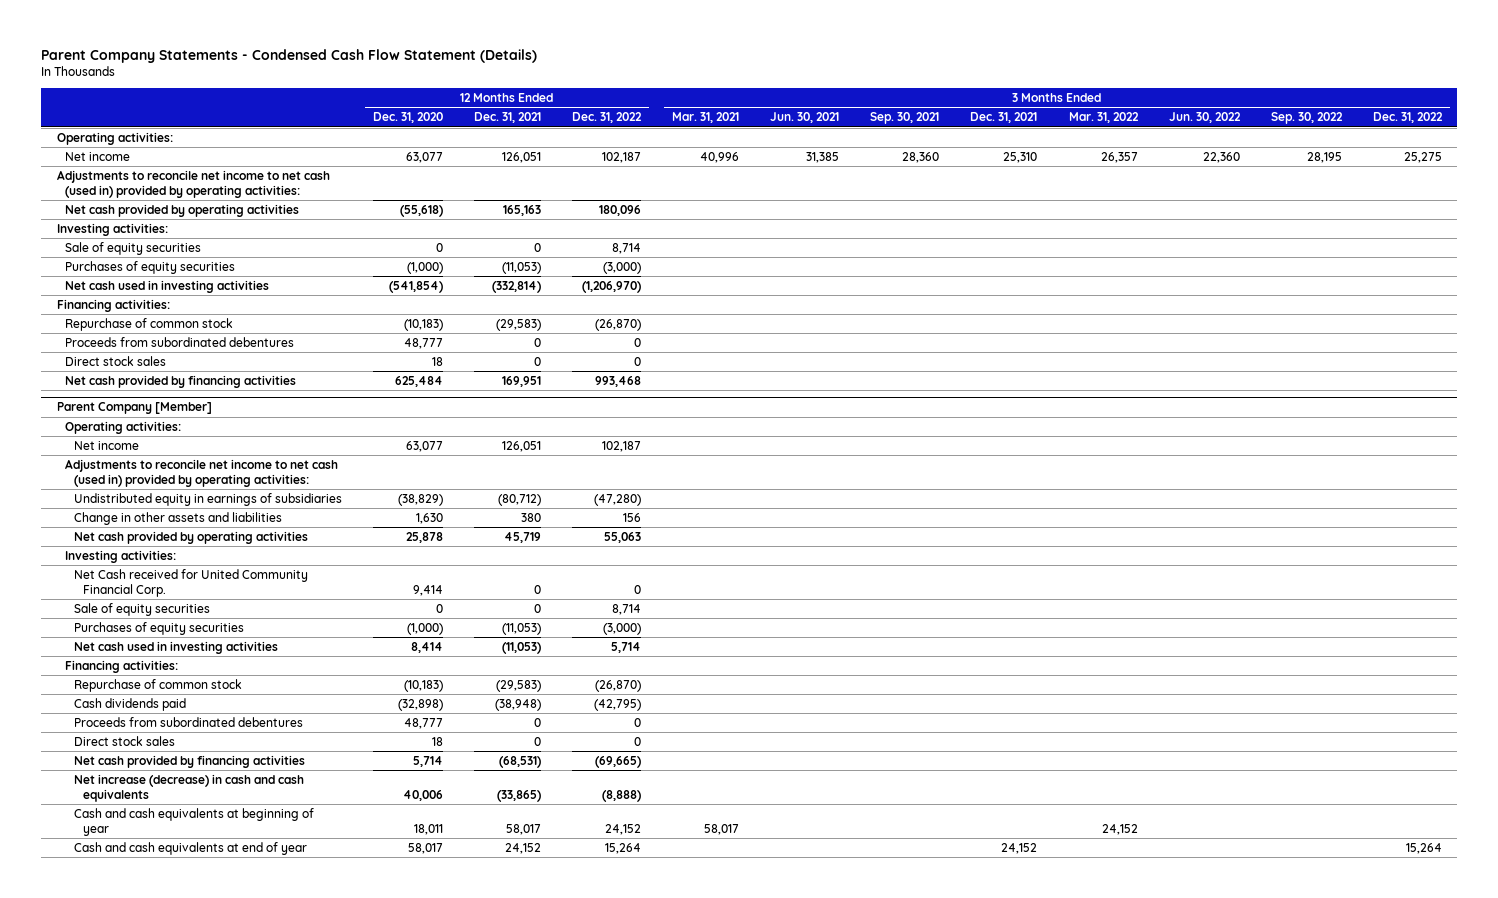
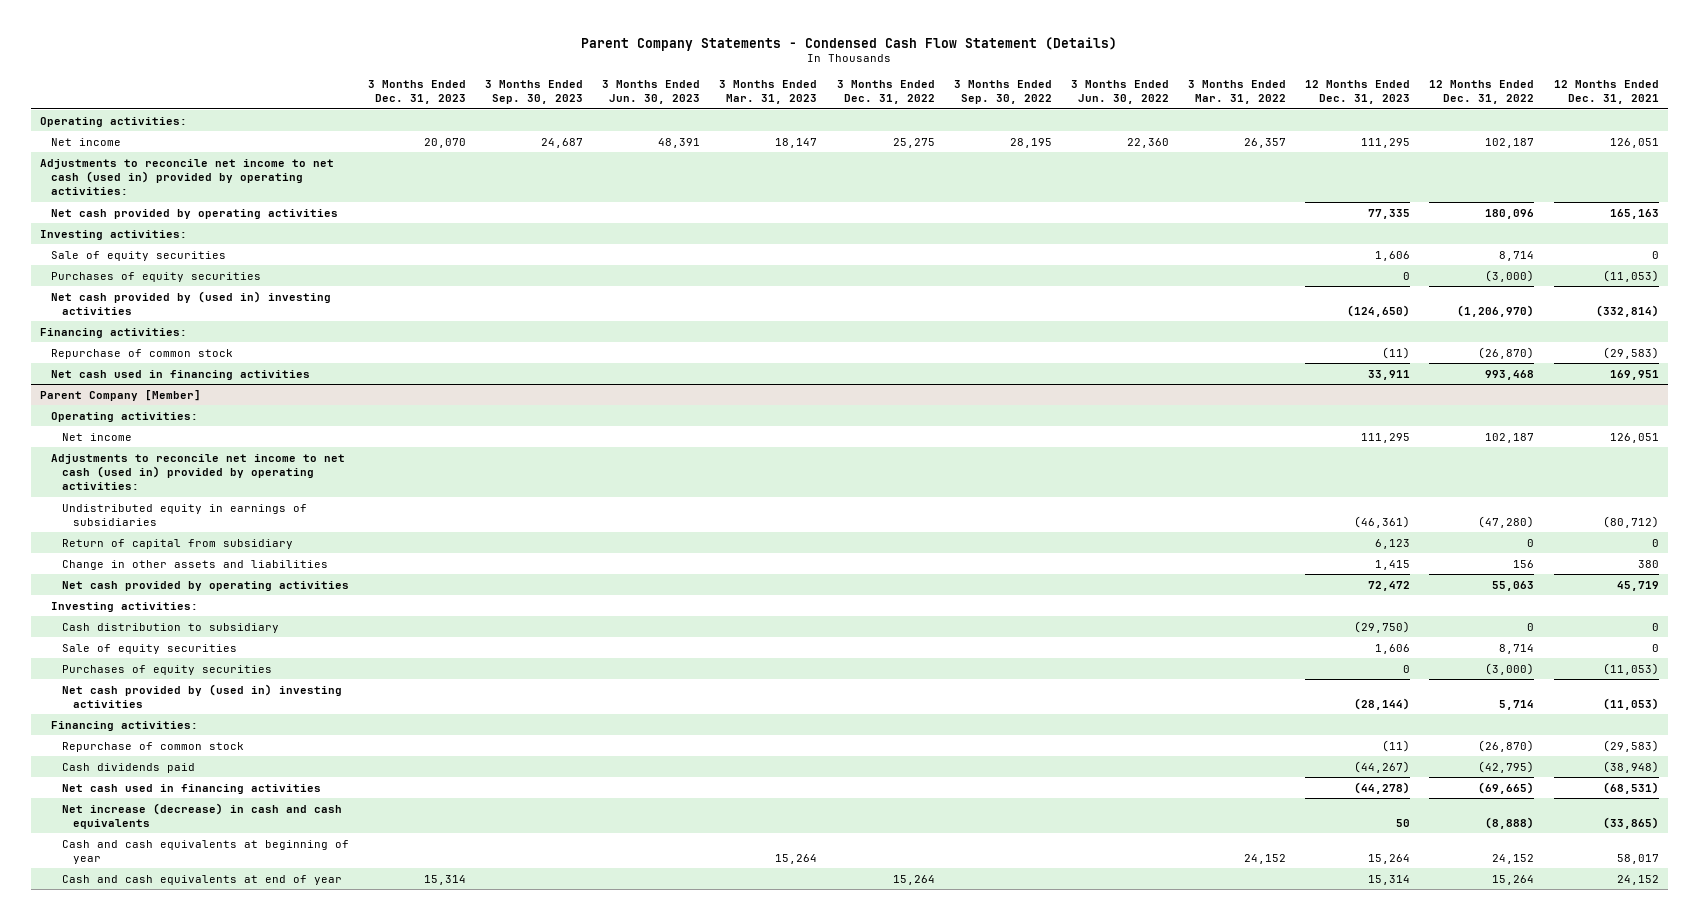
- | 12 Months Ended Dec. 31, 2020 | 12 Months Ended Dec. 31, 2021 | 12 Months Ended Dec. 31, 2022 | 3 Months Ended Mar. 31, 2021 | 3 Months Ended Jun. 30, 2021 | 3 Months Ended Sep. 30, 2021 | 3 Months Ended Dec. 31, 2021 | 3 Months Ended Mar. 31, 2022 | 3 Months Ended Jun. 30, 2022 | 3 Months Ended Sep. 30, 2022 | 3 Months Ended Dec. 31, 2022
+ | 3 Months Ended Dec. 31, 2023 | 3 Months Ended Sep. 30, 2023 | 3 Months Ended Jun. 30, 2023 | 3 Months Ended Mar. 31, 2023 | 3 Months Ended Dec. 31, 2022 | 3 Months Ended Sep. 30, 2022 | 3 Months Ended Jun. 30, 2022 | 3 Months Ended Mar. 31, 2022 | 12 Months Ended Dec. 31, 2023 | 12 Months Ended Dec. 31, 2022 | 12 Months Ended Dec. 31, 2021
- Net cash used in investing activities | (541,854) | (332,814) | (1,206,970) | | | | | | | |
+ Net cash provided by (used in) investing activities | | | | | | | | | (124,650) | (1,206,970) | (332,814)
- Proceeds from subordinated debentures | 48,777 | 0 | 0 | | | | | | | |
- Direct stock sales | 18 | 0 | 0 | | | | | | | |
- Net cash provided by financing activities | 625,484 | 169,951 | 993,468 | | | | | | | |
+ Net cash used in financing activities | | | | | | | | | 33,911 | 993,468 | 169,951
@ Parent Company [Member]
+ Return of capital from subsidiary | | | | | | | | | 6,123 | 0 | 0
- Net Cash received for United Community Financial Corp. | 9,414 | 0 | 0 | | | | | | | |
+ Cash distribution to subsidiary | | | | | | | | | (29,750) | 0 | 0
- Net cash used in investing activities | 8,414 | (11,053) | 5,714 | | | | | | | |
+ Net cash provided by (used in) investing activities | | | | | | | | | (28,144) | 5,714 | (11,053)
- Proceeds from subordinated debentures | 48,777 | 0 | 0 | | | | | | | |
- Direct stock sales | 18 | 0 | 0 | | | | | | | |
- Net cash provided by financing activities | 5,714 | (68,531) | (69,665) | | | | | | | |
+ Net cash used in financing activities | | | | | | | | | (44,278) | (69,665) | (68,531)

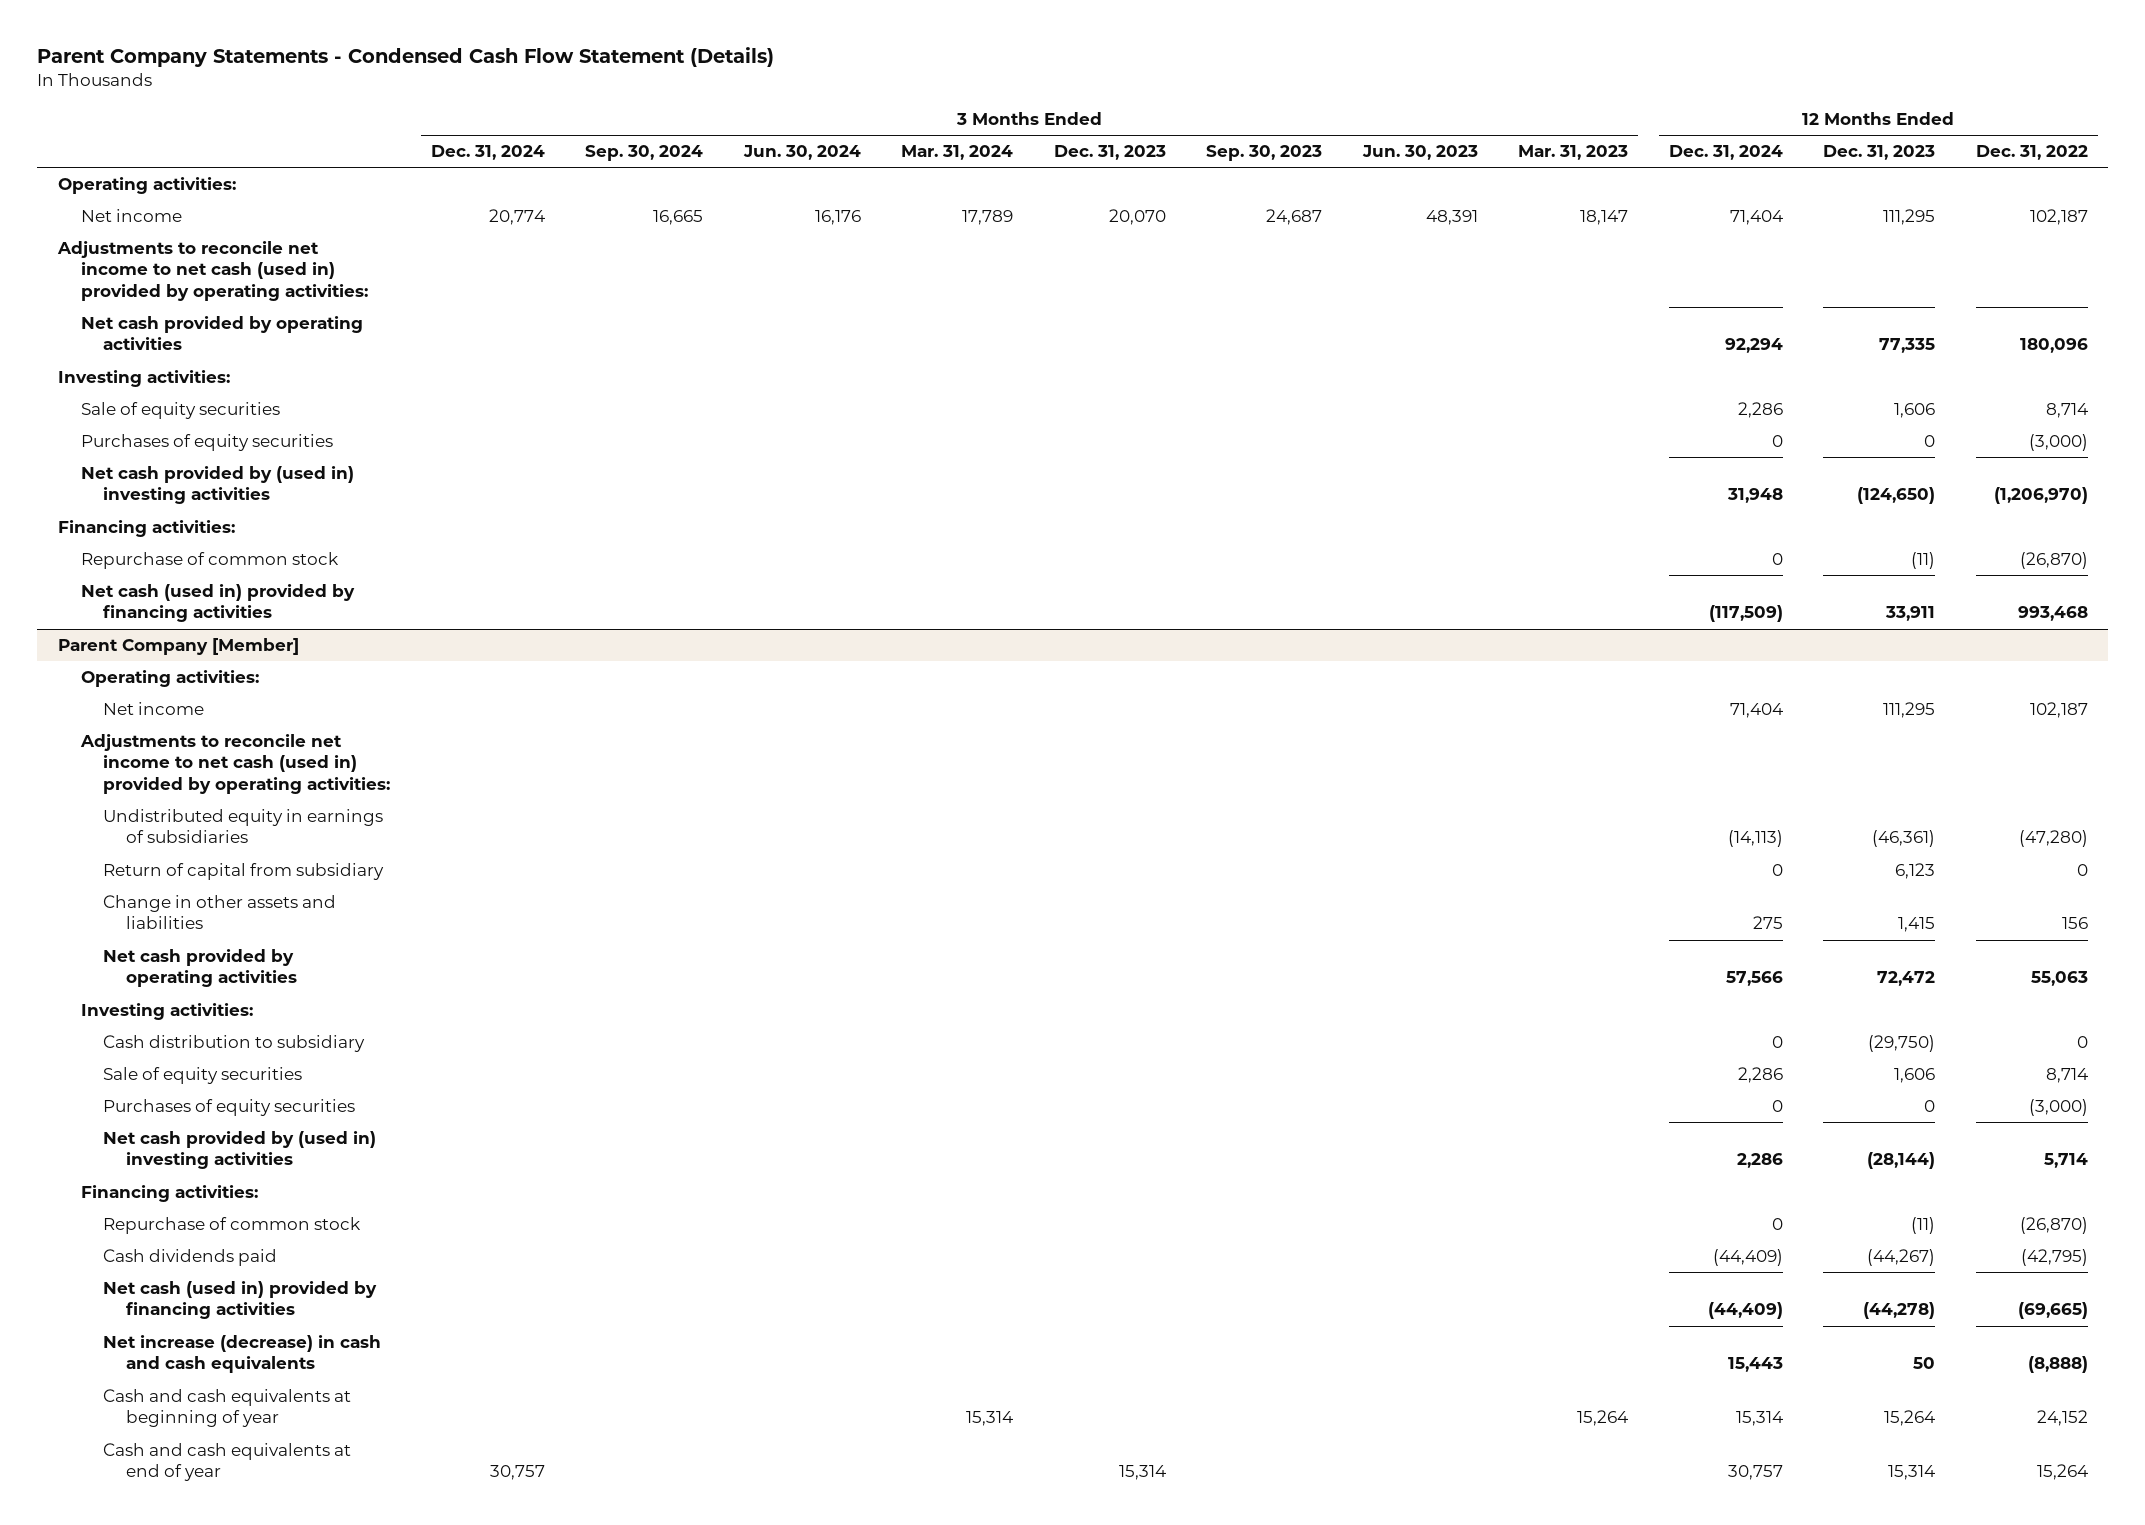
- | 3 Months Ended Dec. 31, 2023 | 3 Months Ended Sep. 30, 2023 | 3 Months Ended Jun. 30, 2023 | 3 Months Ended Mar. 31, 2023 | 3 Months Ended Dec. 31, 2022 | 3 Months Ended Sep. 30, 2022 | 3 Months Ended Jun. 30, 2022 | 3 Months Ended Mar. 31, 2022 | 12 Months Ended Dec. 31, 2023 | 12 Months Ended Dec. 31, 2022 | 12 Months Ended Dec. 31, 2021
+ | 3 Months Ended Dec. 31, 2024 | 3 Months Ended Sep. 30, 2024 | 3 Months Ended Jun. 30, 2024 | 3 Months Ended Mar. 31, 2024 | 3 Months Ended Dec. 31, 2023 | 3 Months Ended Sep. 30, 2023 | 3 Months Ended Jun. 30, 2023 | 3 Months Ended Mar. 31, 2023 | 12 Months Ended Dec. 31, 2024 | 12 Months Ended Dec. 31, 2023 | 12 Months Ended Dec. 31, 2022
- Net cash used in financing activities | | | | | | | | | 33,911 | 993,468 | 169,951
+ Net cash (used in) provided by financing activities | | | | | | | | | (117,509) | 33,911 | 993,468
@ Parent Company [Member]
- Net cash used in financing activities | | | | | | | | | (44,278) | (69,665) | (68,531)
+ Net cash (used in) provided by financing activities | | | | | | | | | (44,409) | (44,278) | (69,665)

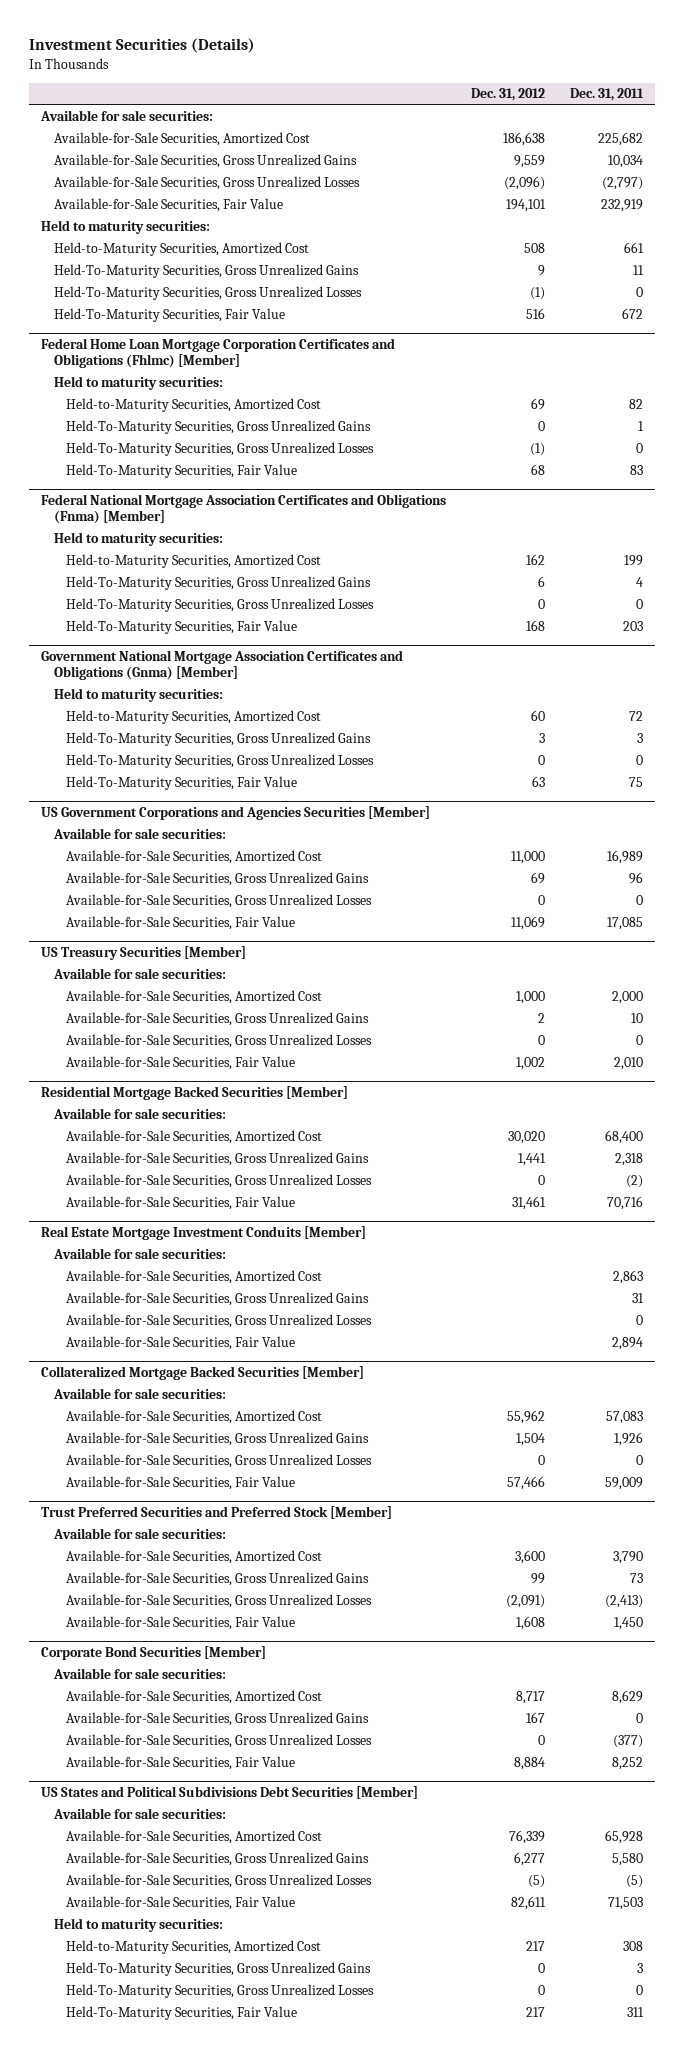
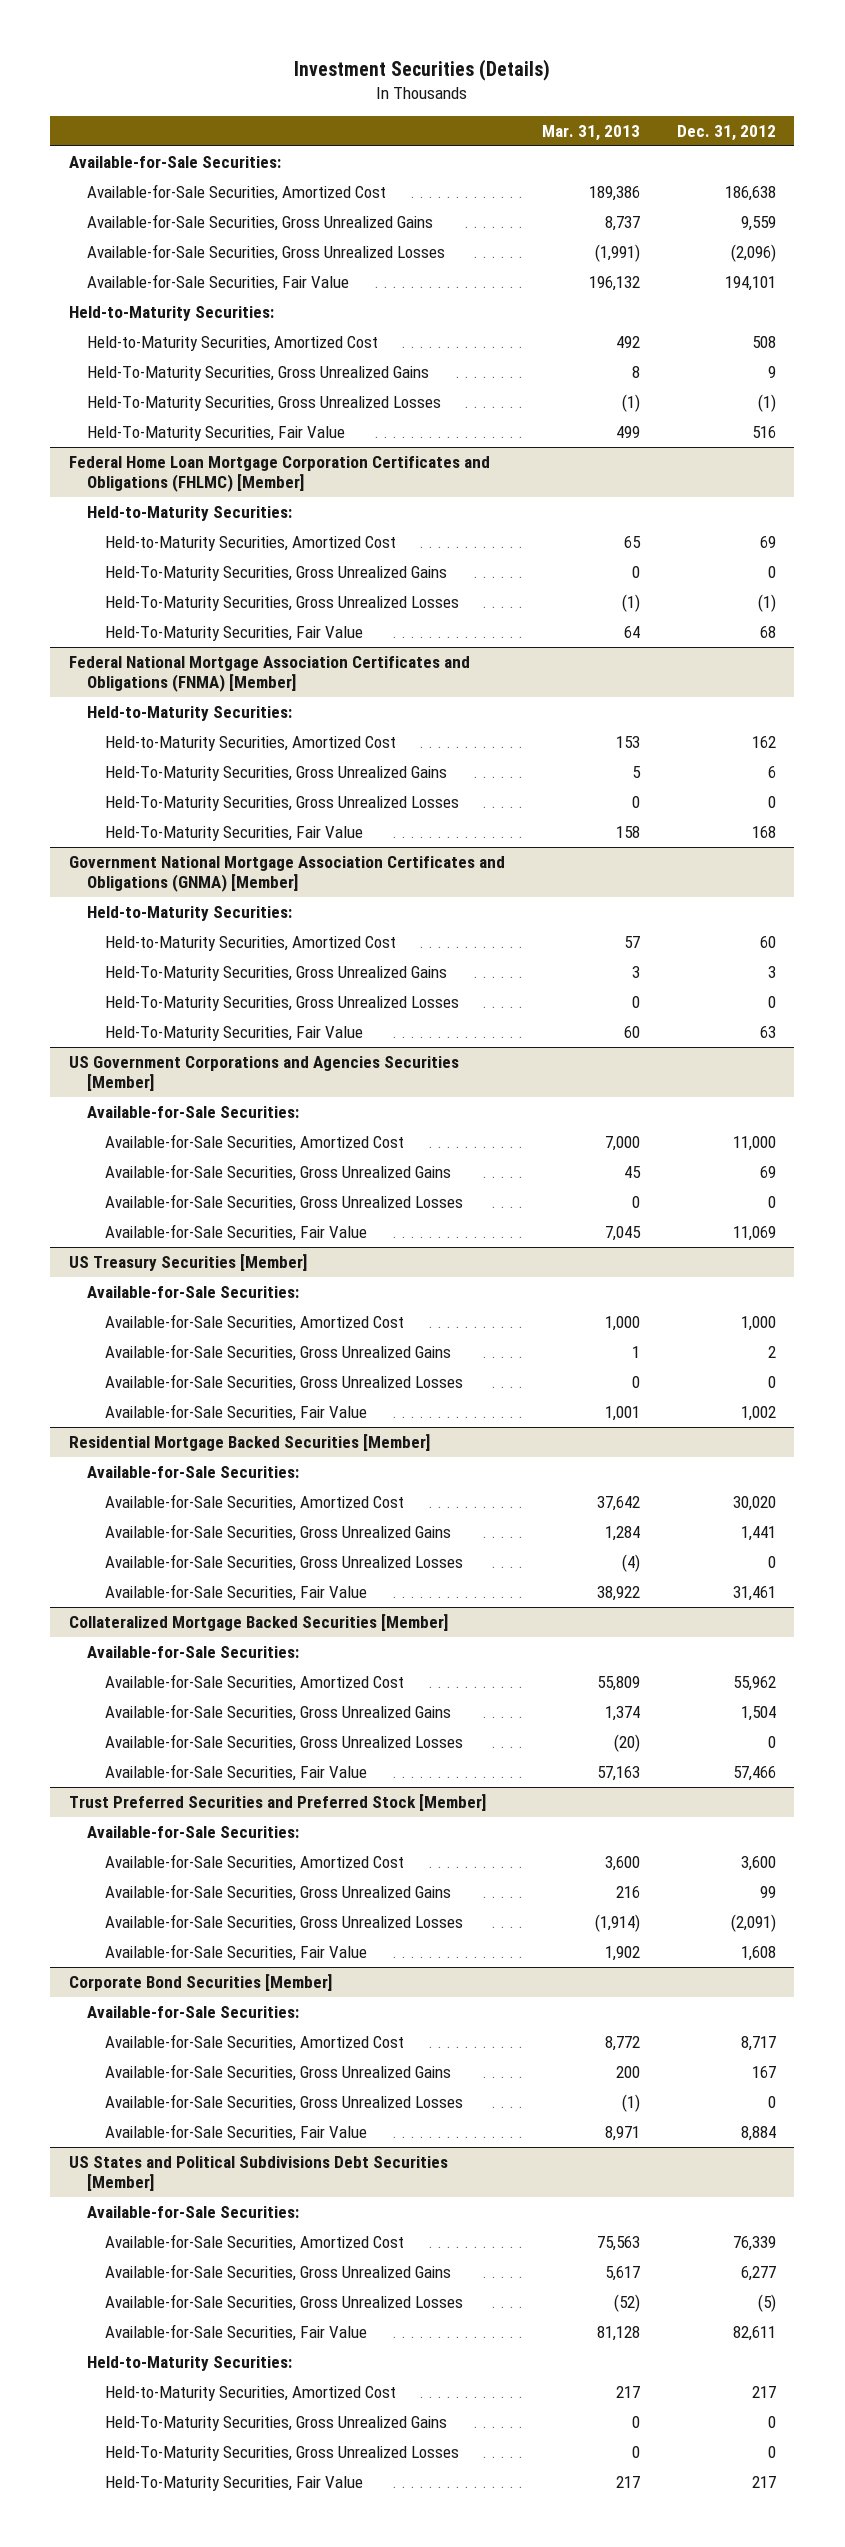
- | Dec. 31, 2012 | Dec. 31, 2011
+ | Mar. 31, 2013 | Dec. 31, 2012
- Available for sale securities:
+ Available-for-Sale Securities:
- Held to maturity securities:
+ Held-to-Maturity Securities:
- Federal Home Loan Mortgage Corporation Certificates and Obligations (Fhlmc) [Member]
- Held to maturity securities:
+ Federal Home Loan Mortgage Corporation Certificates and Obligations (FHLMC) [Member]
+ Held-to-Maturity Securities:
- Federal National Mortgage Association Certificates and Obligations (Fnma) [Member]
- Held to maturity securities:
+ Federal National Mortgage Association Certificates and Obligations (FNMA) [Member]
+ Held-to-Maturity Securities:
- Government National Mortgage Association Certificates and Obligations (Gnma) [Member]
- Held to maturity securities:
+ Government National Mortgage Association Certificates and Obligations (GNMA) [Member]
+ Held-to-Maturity Securities:
@ US Government Corporations and Agencies Securities [Member]
- Available for sale securities:
+ Available-for-Sale Securities:
@ US Treasury Securities [Member]
- Available for sale securities:
+ Available-for-Sale Securities:
@ Residential Mortgage Backed Securities [Member]
- Available for sale securities:
+ Available-for-Sale Securities:
- Real Estate Mortgage Investment Conduits [Member]
- Available for sale securities:
- Available-for-Sale Securities, Amortized Cost | | 2,863
- Available-for-Sale Securities, Gross Unrealized Gains | | 31
- Available-for-Sale Securities, Gross Unrealized Losses | | 0
- Available-for-Sale Securities, Fair Value | | 2,894
@ Collateralized Mortgage Backed Securities [Member]
- Available for sale securities:
+ Available-for-Sale Securities:
@ Trust Preferred Securities and Preferred Stock [Member]
- Available for sale securities:
+ Available-for-Sale Securities:
@ Corporate Bond Securities [Member]
- Available for sale securities:
+ Available-for-Sale Securities:
@ US States and Political Subdivisions Debt Securities [Member]
- Available for sale securities:
+ Available-for-Sale Securities:
- Held to maturity securities:
+ Held-to-Maturity Securities:

